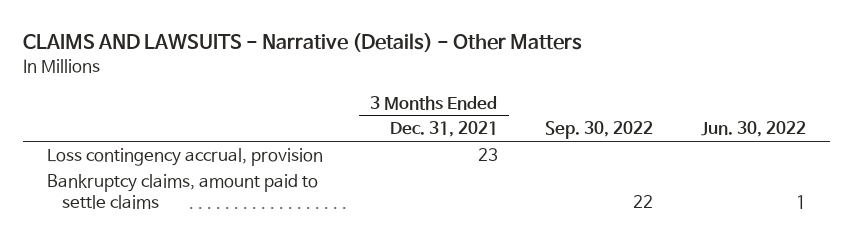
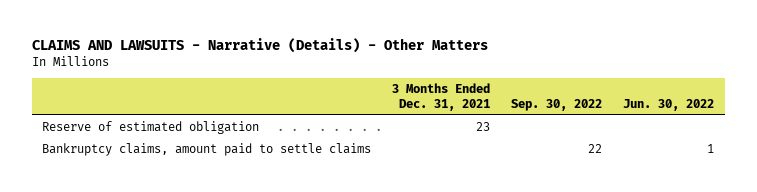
- Loss contingency accrual, provision | 23 | |
+ Reserve of estimated obligation | 23 | |

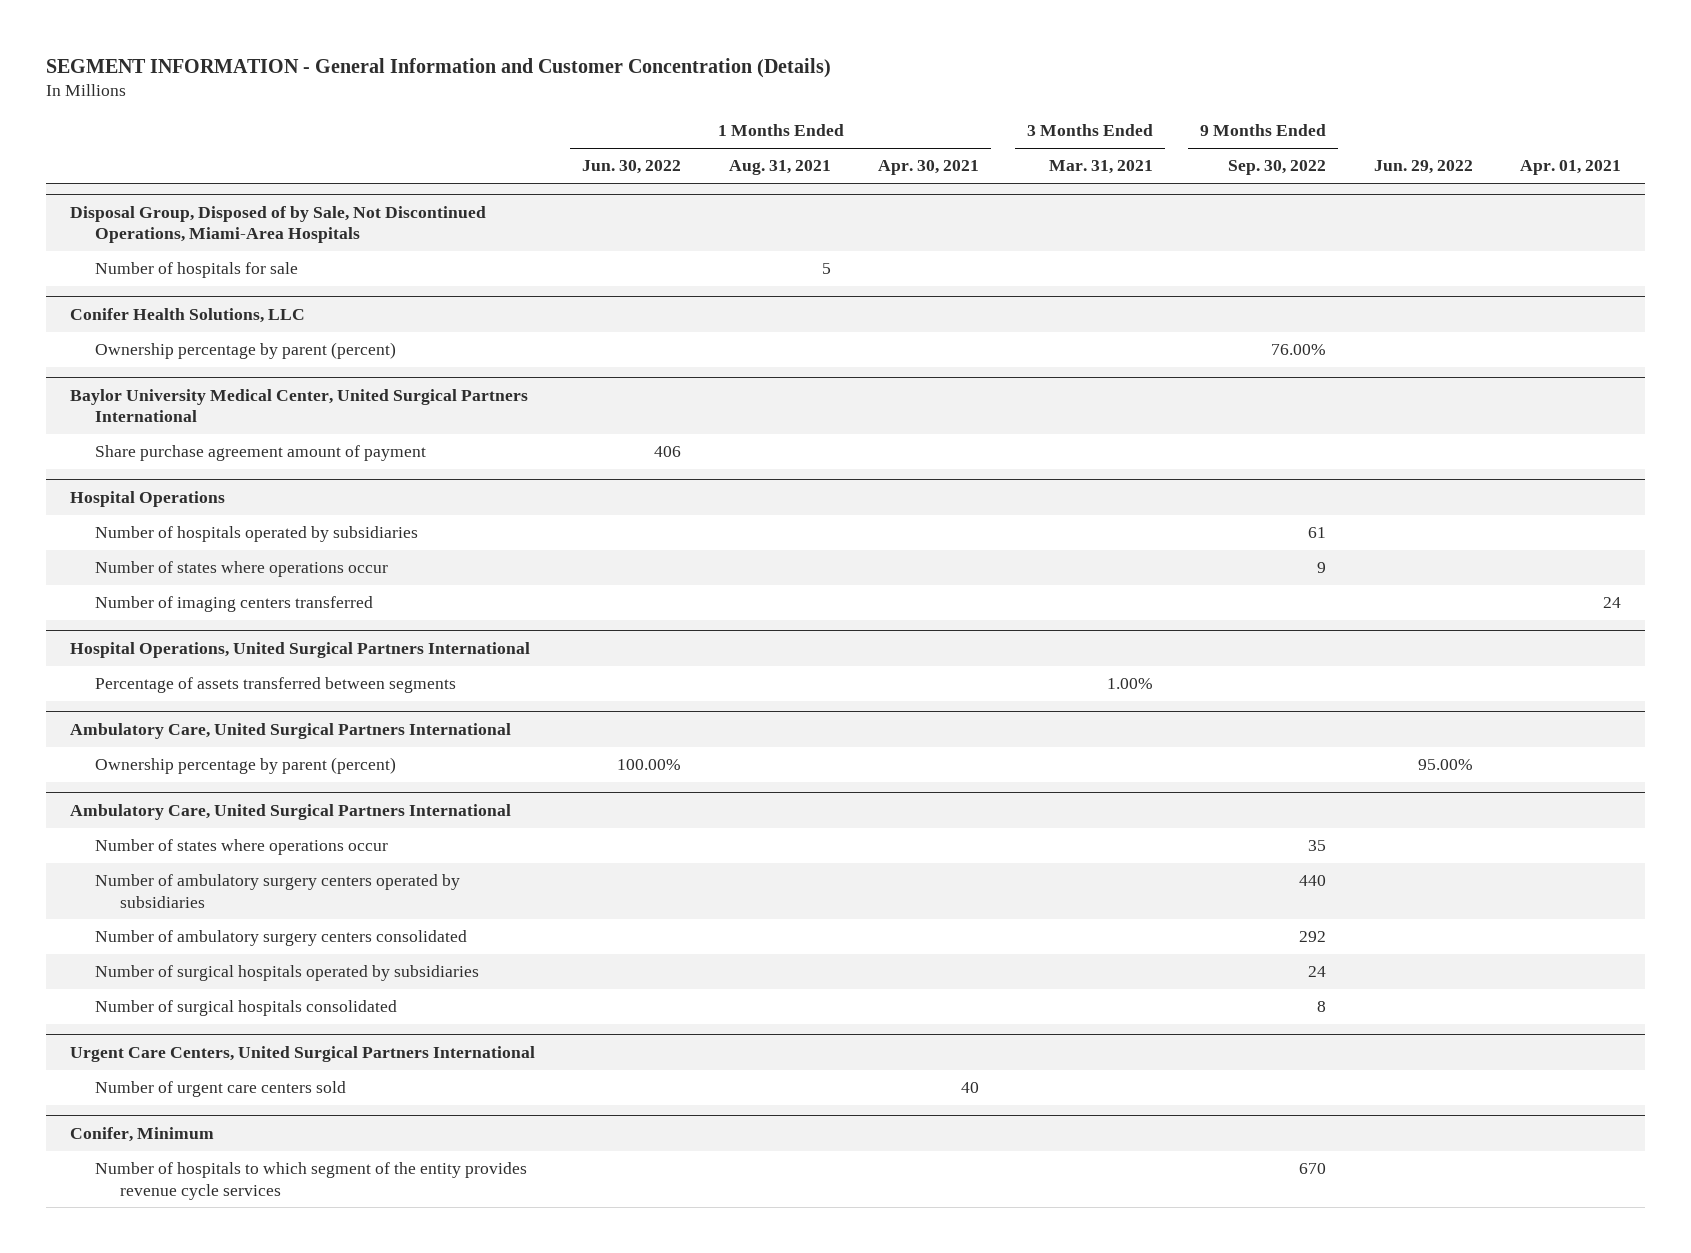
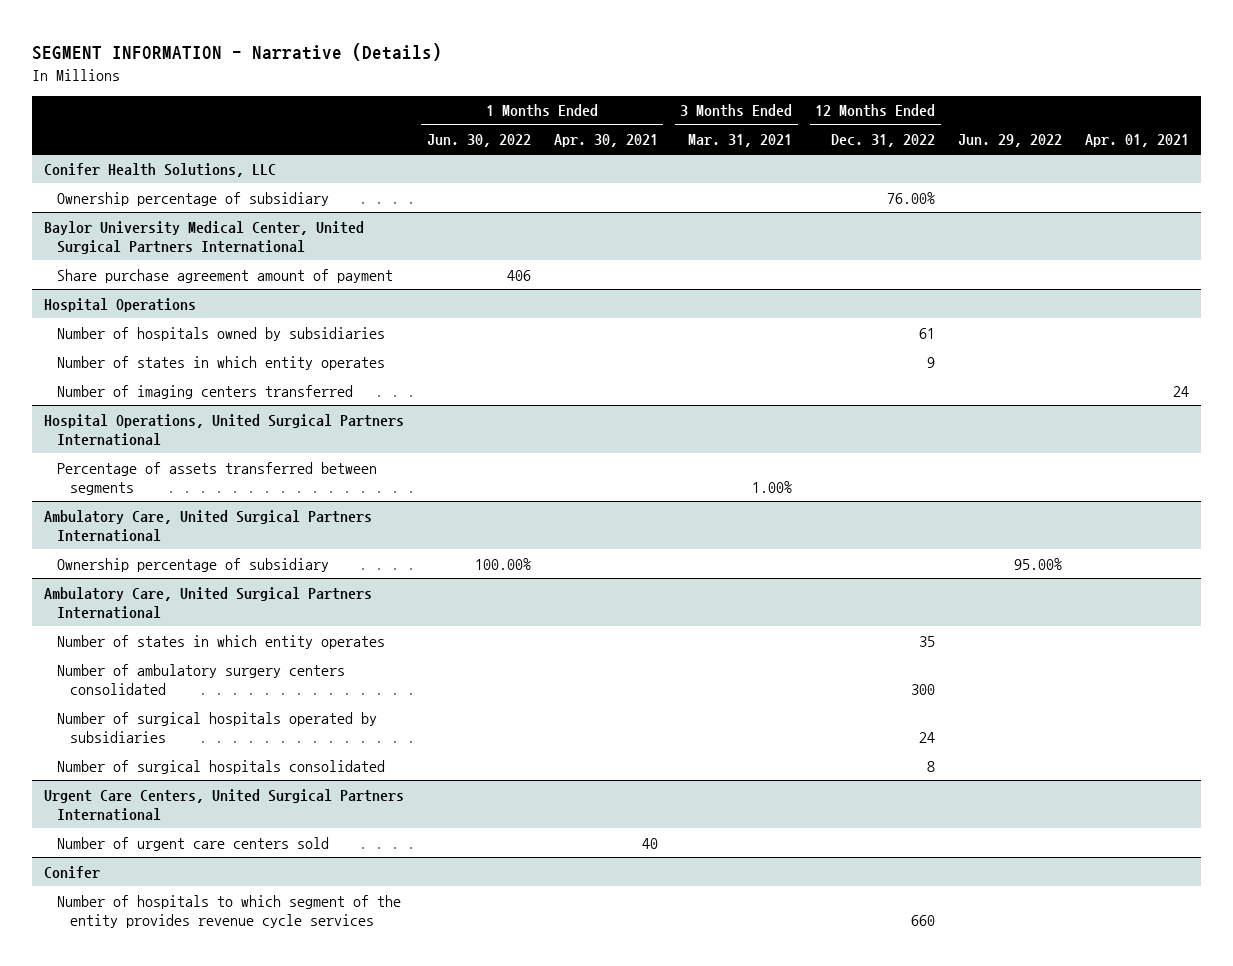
- SEGMENT INFORMATION - General Information and Customer Concentration (Details)
+ SEGMENT INFORMATION - Narrative (Details)
- | 1 Months Ended Jun. 30, 2022 | 1 Months Ended Aug. 31, 2021 | 1 Months Ended Apr. 30, 2021 | 3 Months Ended Mar. 31, 2021 | 9 Months Ended Sep. 30, 2022 | Jun. 29, 2022 | Apr. 01, 2021
+ | 1 Months Ended Jun. 30, 2022 | 1 Months Ended Apr. 30, 2021 | 3 Months Ended Mar. 31, 2021 | 12 Months Ended Dec. 31, 2022 | Jun. 29, 2022 | Apr. 01, 2021
- Disposal Group, Disposed of by Sale, Not Discontinued Operations, Miami-Area Hospitals
- Number of hospitals for sale | | 5 | | | | |
@ Conifer Health Solutions, LLC
- Ownership percentage by parent (percent) | | | | | 76.00% | |
+ Ownership percentage of subsidiary | | | | 76.00% | |
@ Hospital Operations
- Number of hospitals operated by subsidiaries | | | | | 61 | |
- Number of states where operations occur | | | | | 9 | |
+ Number of hospitals owned by subsidiaries | | | | 61 | |
+ Number of states in which entity operates | | | | 9 | |
@ Ambulatory Care, United Surgical Partners International
- Ownership percentage by parent (percent) | 100.00% | | | | | 95.00% |
+ Ownership percentage of subsidiary | 100.00% | | | | 95.00% |
- Number of states where operations occur | | | | | 35 | |
- Number of ambulatory surgery centers operated by subsidiaries | | | | | 440 | |
+ Number of states in which entity operates | | | | 35 | |
- Conifer, Minimum
+ Conifer

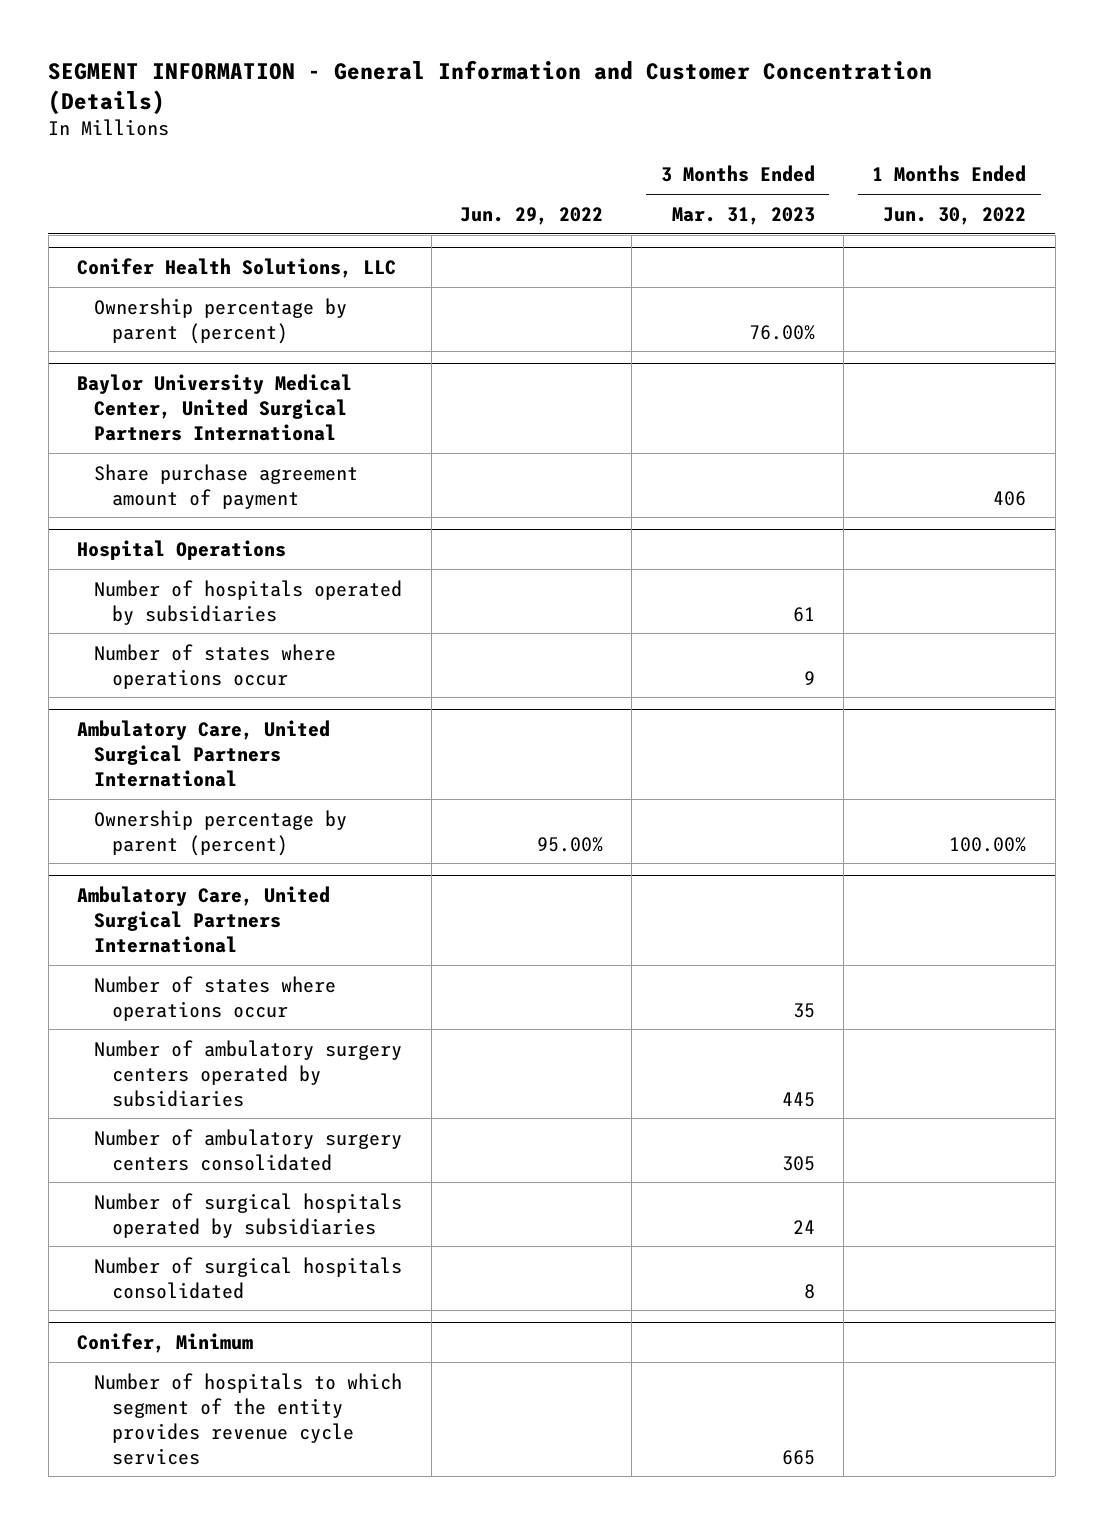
- SEGMENT INFORMATION - Narrative (Details)
+ SEGMENT INFORMATION - General Information and Customer Concentration (Details)
- | 1 Months Ended Jun. 30, 2022 | 1 Months Ended Apr. 30, 2021 | 3 Months Ended Mar. 31, 2021 | 12 Months Ended Dec. 31, 2022 | Jun. 29, 2022 | Apr. 01, 2021
+ | Jun. 29, 2022 | 3 Months Ended Mar. 31, 2023 | 1 Months Ended Jun. 30, 2022
@ Conifer Health Solutions, LLC
- Ownership percentage of subsidiary | | | | 76.00% | |
+ Ownership percentage by parent (percent) | | 76.00% |
@ Hospital Operations
- Number of hospitals owned by subsidiaries | | | | 61 | |
- Number of states in which entity operates | | | | 9 | |
- Number of imaging centers transferred | | | | | | 24
- Hospital Operations, United Surgical Partners International
- Percentage of assets transferred between segments | | | 1.00% | | |
@ Hospital Operations
+ Number of hospitals operated by subsidiaries | | 61 |
+ Number of states where operations occur | | 9 |
@ Ambulatory Care, United Surgical Partners International
- Ownership percentage of subsidiary | 100.00% | | | | 95.00% |
+ Ownership percentage by parent (percent) | 95.00% | | 100.00%
- Number of states in which entity operates | | | | 35 | |
+ Number of states where operations occur | | 35 |
+ Number of ambulatory surgery centers operated by subsidiaries | | 445 |
- Urgent Care Centers, United Surgical Partners International
- Number of urgent care centers sold | | 40 | | | |
- Conifer
+ Conifer, Minimum

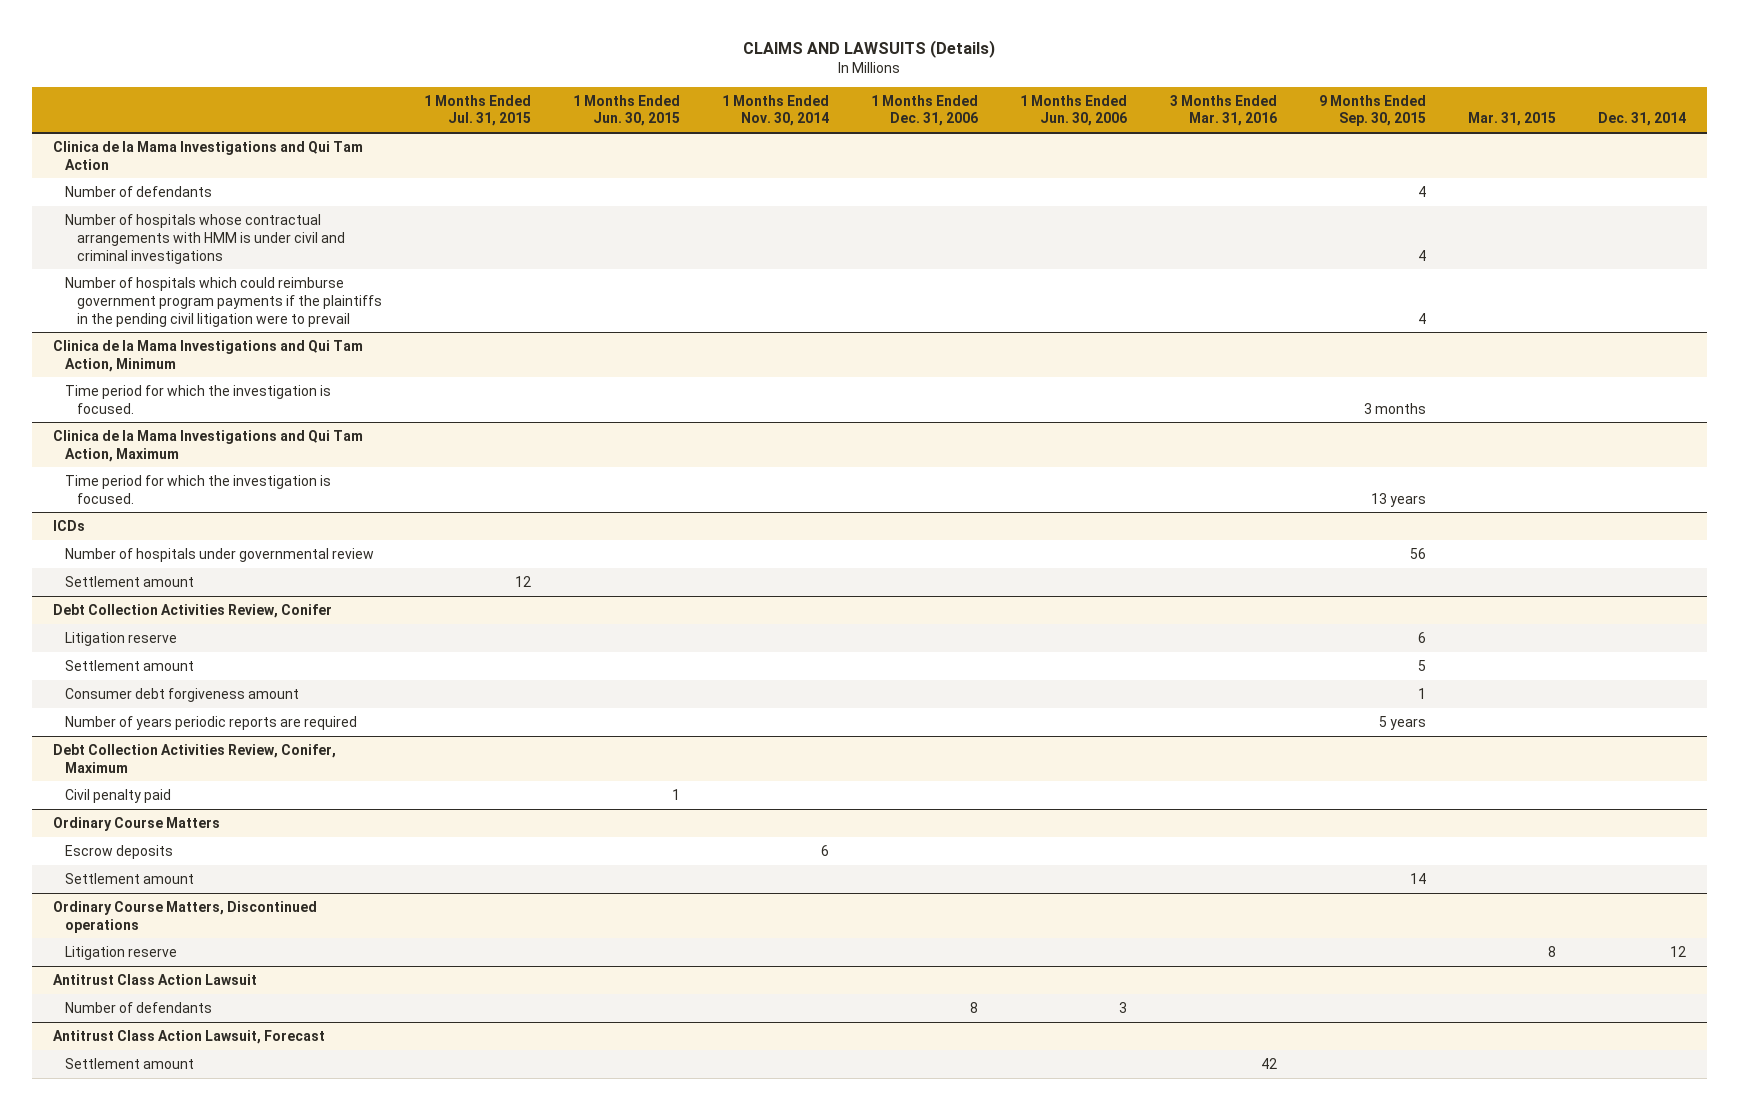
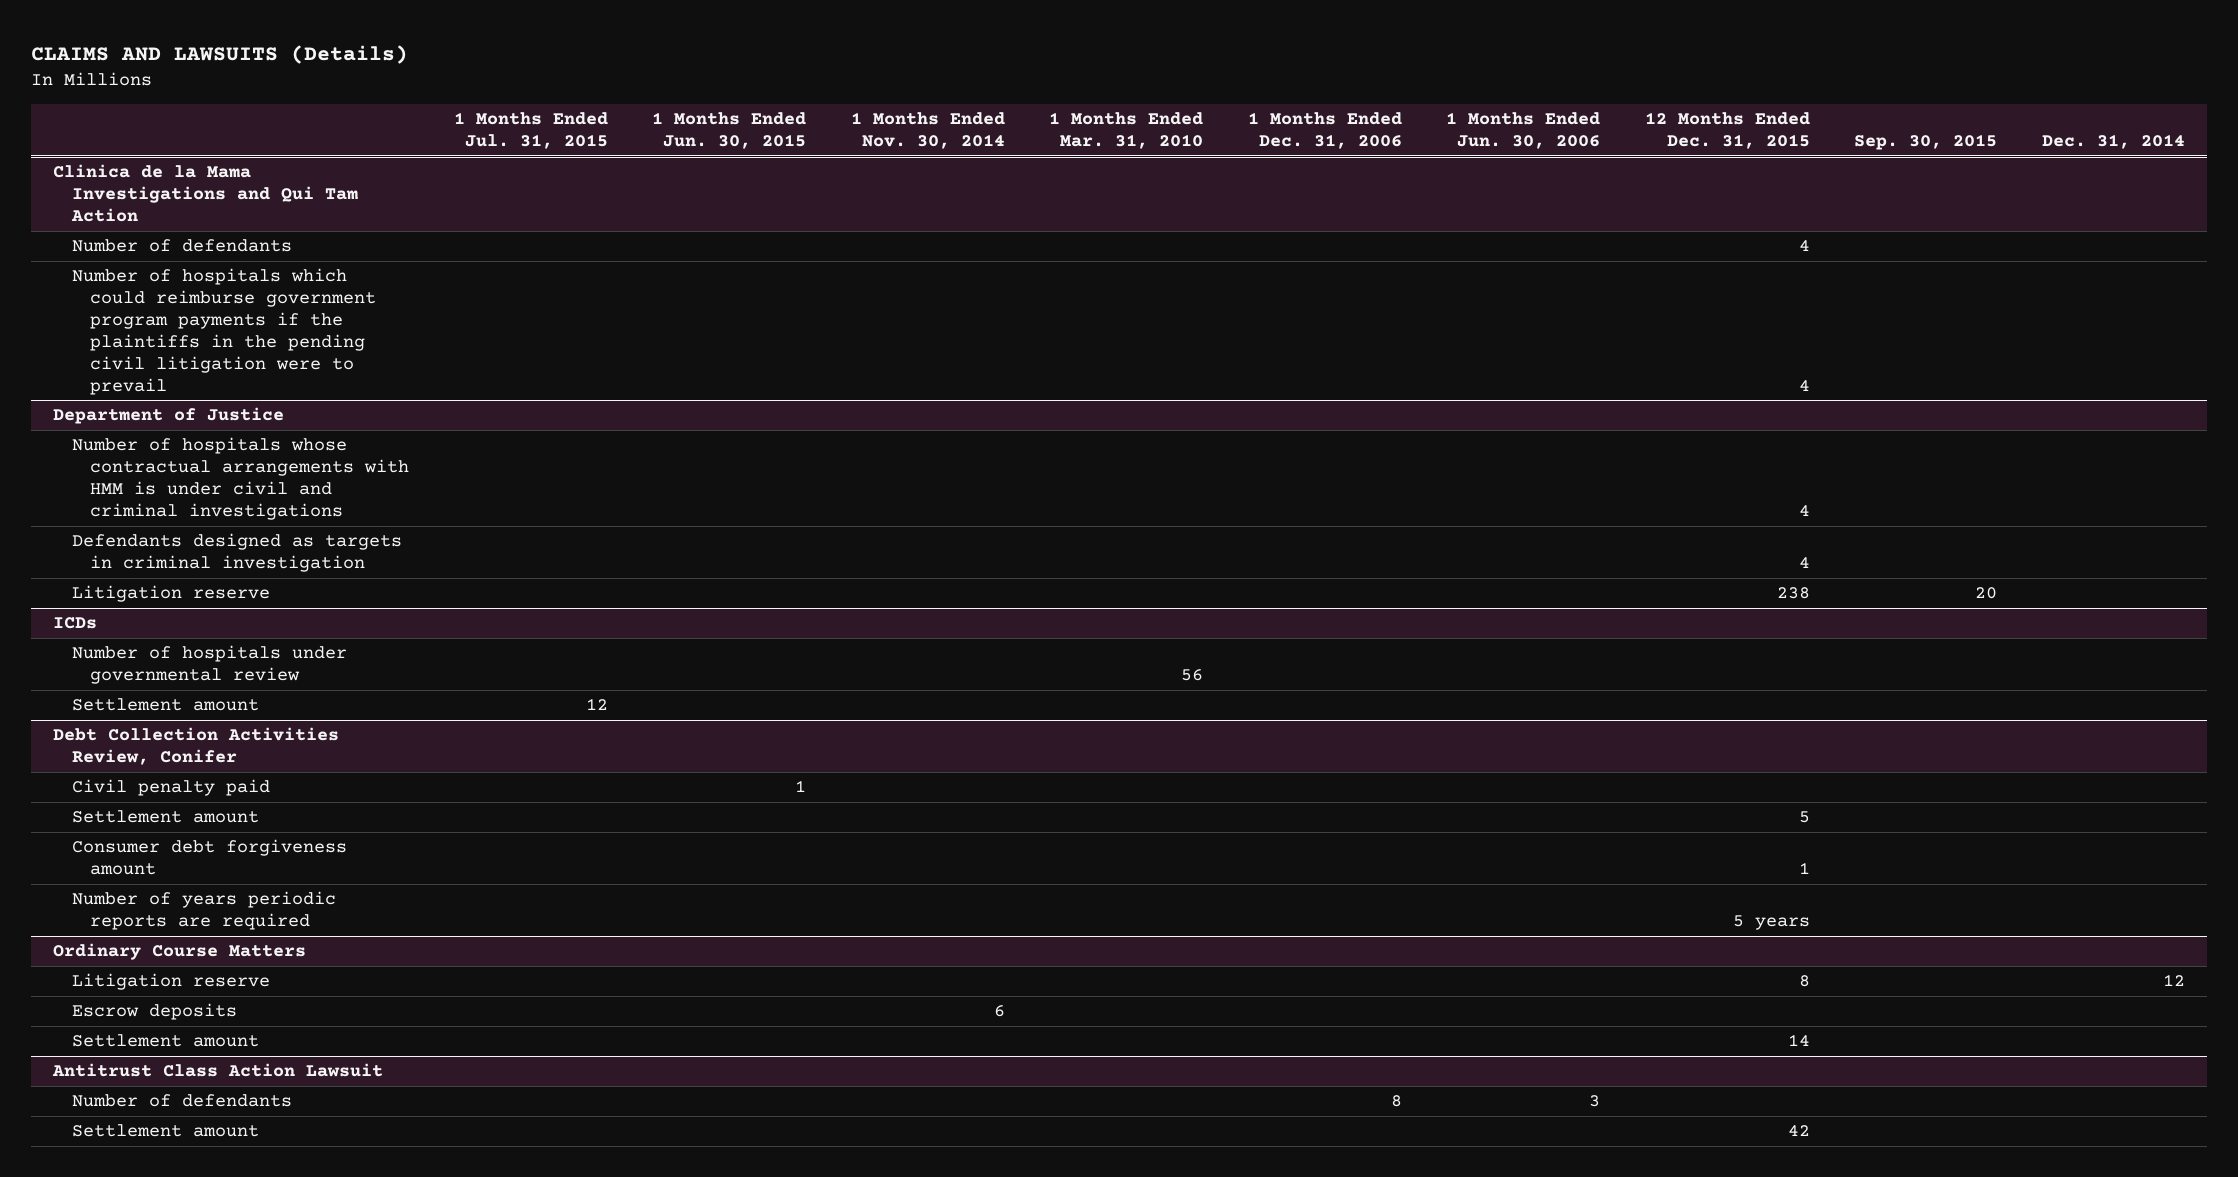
- | 1 Months Ended Jul. 31, 2015 | 1 Months Ended Jun. 30, 2015 | 1 Months Ended Nov. 30, 2014 | 1 Months Ended Dec. 31, 2006 | 1 Months Ended Jun. 30, 2006 | 3 Months Ended Mar. 31, 2016 | 9 Months Ended Sep. 30, 2015 | Mar. 31, 2015 | Dec. 31, 2014
+ | 1 Months Ended Jul. 31, 2015 | 1 Months Ended Jun. 30, 2015 | 1 Months Ended Nov. 30, 2014 | 1 Months Ended Mar. 31, 2010 | 1 Months Ended Dec. 31, 2006 | 1 Months Ended Jun. 30, 2006 | 12 Months Ended Dec. 31, 2015 | Sep. 30, 2015 | Dec. 31, 2014
@ Clinica de la Mama Investigations and Qui Tam Action
- Number of hospitals whose contractual arrangements with HMM is under civil and criminal investigations | | | | | | | 4 | |
- Clinica de la Mama Investigations and Qui Tam Action, Minimum
- Time period for which the investigation is focused. | | | | | | | 3 months | |
- Clinica de la Mama Investigations and Qui Tam Action, Maximum
- Time period for which the investigation is focused. | | | | | | | 13 years | |
+ Department of Justice
+ Number of hospitals whose contractual arrangements with HMM is under civil and criminal investigations | | | | | | | 4 | |
+ Defendants designed as targets in criminal investigation | | | | | | | 4 | |
+ Litigation reserve | | | | | | | 238 | 20 |
@ Debt Collection Activities Review, Conifer
- Litigation reserve | | | | | | | 6 | |
+ Civil penalty paid | | 1 | | | | | | |
- Debt Collection Activities Review, Conifer, Maximum
- Civil penalty paid | | 1 | | | | | | |
@ Ordinary Course Matters
+ Litigation reserve | | | | | | | 8 | | 12
- Ordinary Course Matters, Discontinued operations
- Litigation reserve | | | | | | | | 8 | 12
- Antitrust Class Action Lawsuit, Forecast
- Settlement amount | | | | | | 42 | | |
@ Antitrust Class Action Lawsuit
+ Settlement amount | | | | | | | 42 | |

